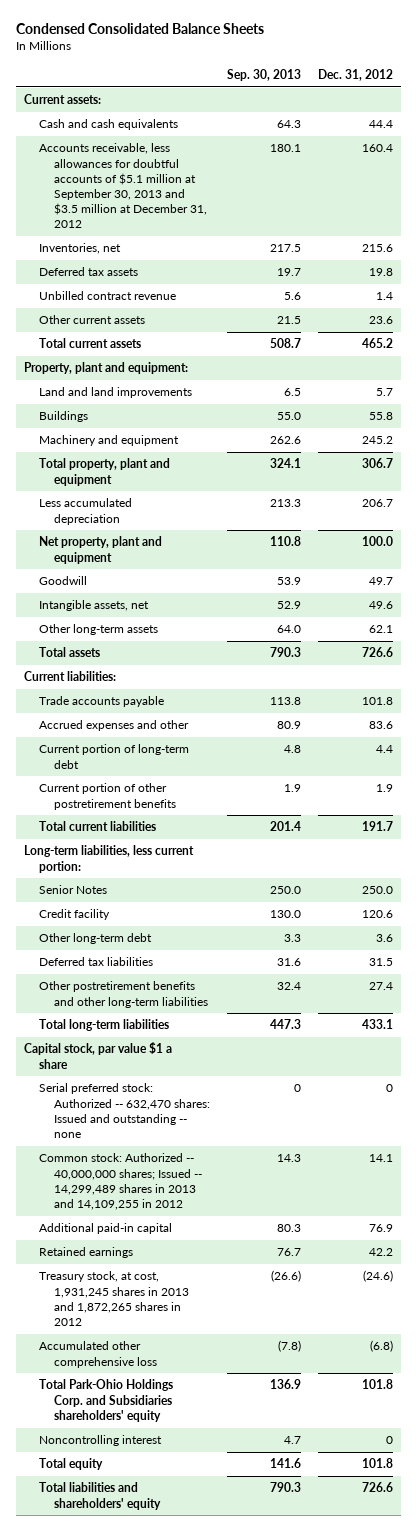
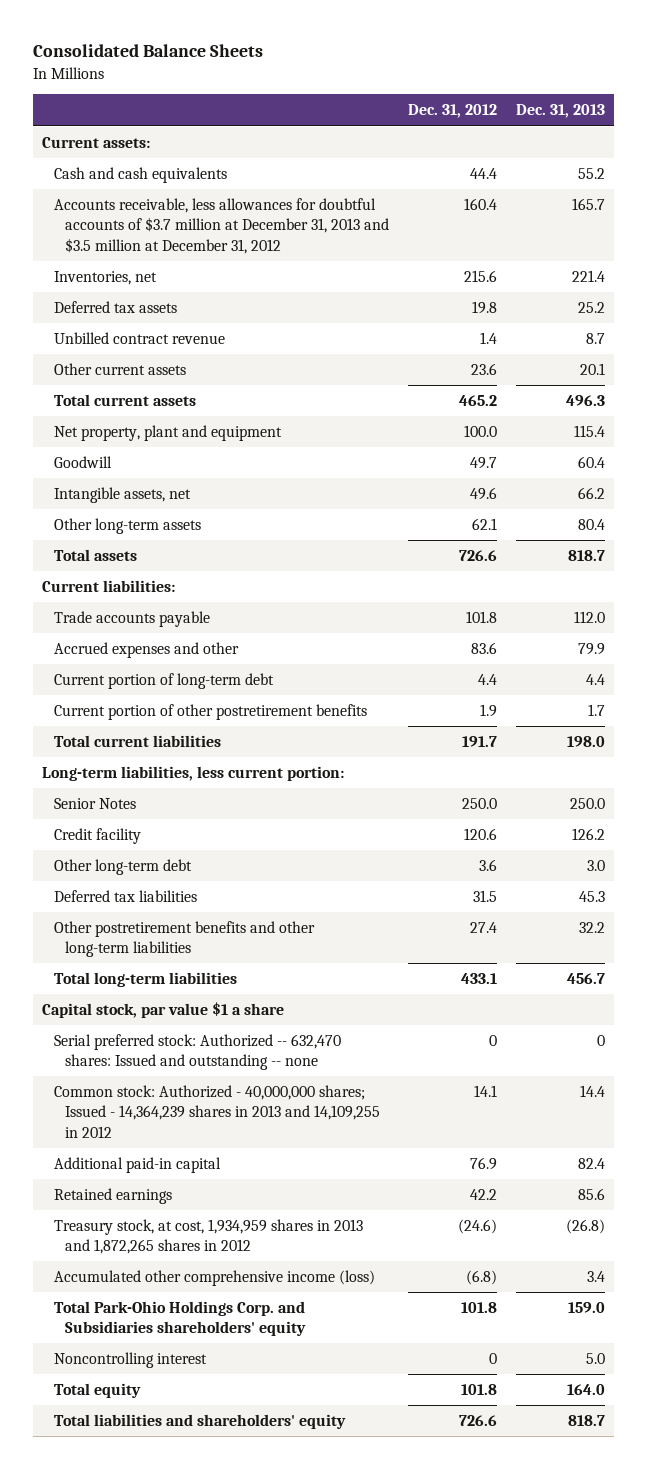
- Condensed Consolidated Balance Sheets
+ Consolidated Balance Sheets
- | Sep. 30, 2013 | Dec. 31, 2012
+ | Dec. 31, 2012 | Dec. 31, 2013
- Accounts receivable, less allowances for doubtful accounts of $5.1 million at September 30, 2013 and $3.5 million at December 31, 2012 | 180.1 | 160.4
+ Accounts receivable, less allowances for doubtful accounts of $3.7 million at December 31, 2013 and $3.5 million at December 31, 2012 | 160.4 | 165.7
- Property, plant and equipment:
- Land and land improvements | 6.5 | 5.7
- Buildings | 55.0 | 55.8
- Machinery and equipment | 262.6 | 245.2
- Total property, plant and equipment | 324.1 | 306.7
- Less accumulated depreciation | 213.3 | 206.7
- Common stock: Authorized -- 40,000,000 shares; Issued -- 14,299,489 shares in 2013 and 14,109,255 in 2012 | 14.3 | 14.1
+ Common stock: Authorized - 40,000,000 shares; Issued - 14,364,239 shares in 2013 and 14,109,255 in 2012 | 14.1 | 14.4
- Treasury stock, at cost, 1,931,245 shares in 2013 and 1,872,265 shares in 2012 | (26.6) | (24.6)
- Accumulated other comprehensive loss | (7.8) | (6.8)
+ Treasury stock, at cost, 1,934,959 shares in 2013 and 1,872,265 shares in 2012 | (24.6) | (26.8)
+ Accumulated other comprehensive income (loss) | (6.8) | 3.4

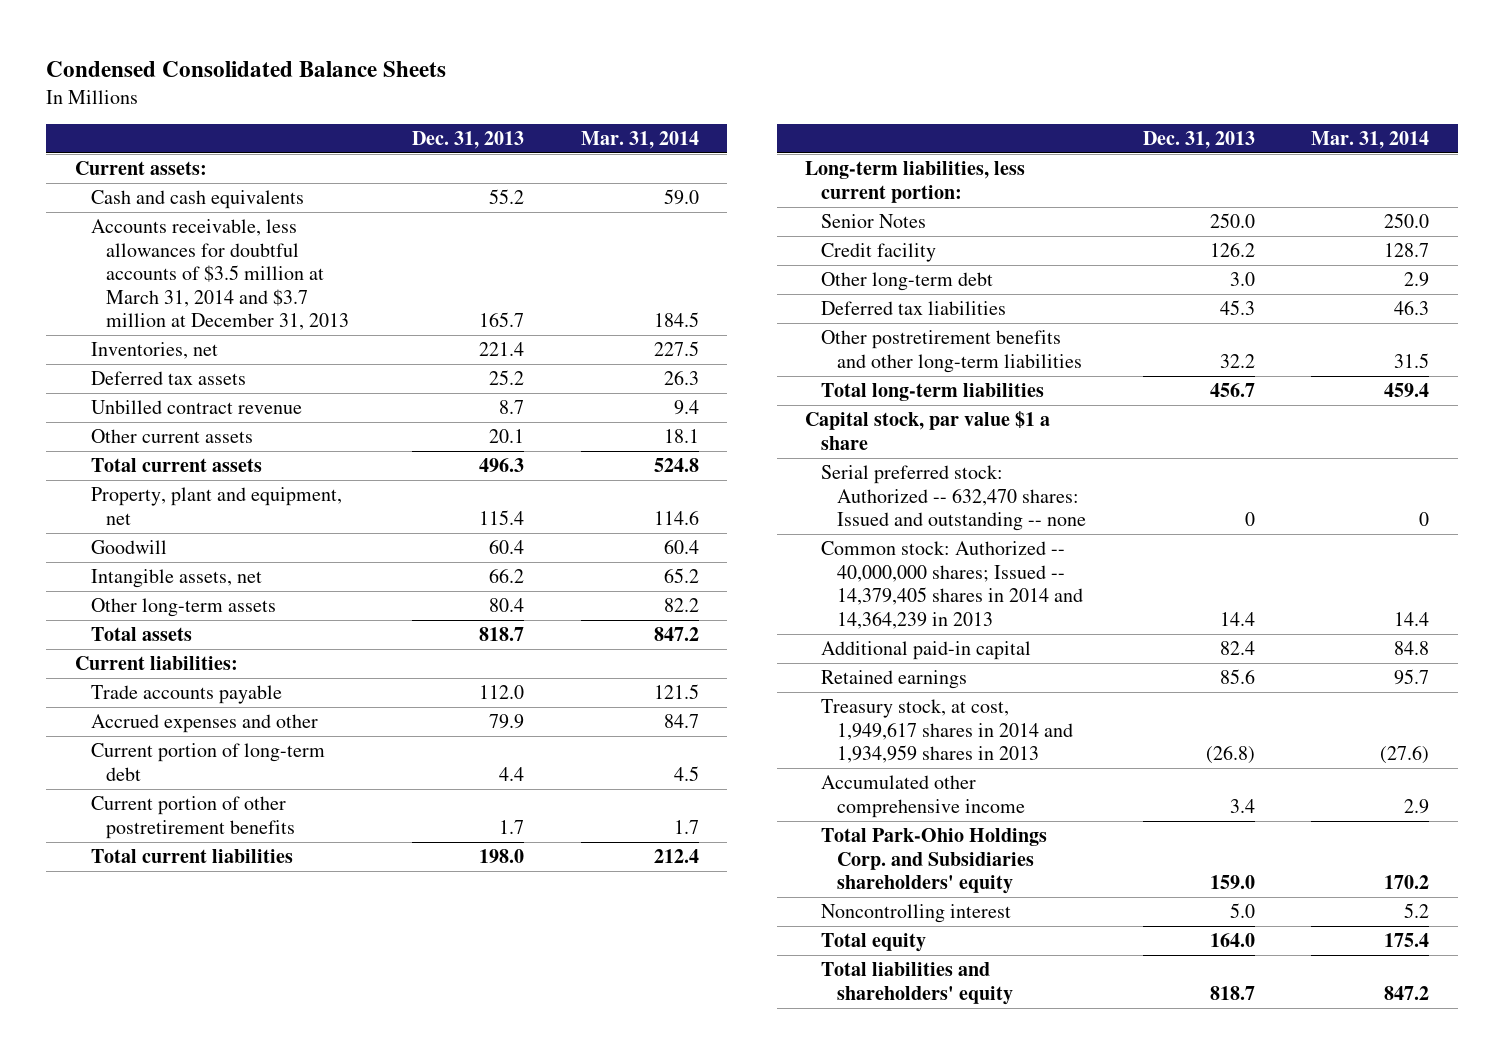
- Consolidated Balance Sheets
+ Condensed Consolidated Balance Sheets
- | Dec. 31, 2012 | Dec. 31, 2013
+ | Dec. 31, 2013 | Mar. 31, 2014
- Accounts receivable, less allowances for doubtful accounts of $3.7 million at December 31, 2013 and $3.5 million at December 31, 2012 | 160.4 | 165.7
+ Accounts receivable, less allowances for doubtful accounts of $3.5 million at March 31, 2014 and $3.7 million at December 31, 2013 | 165.7 | 184.5
- Net property, plant and equipment | 100.0 | 115.4
+ Property, plant and equipment, net | 115.4 | 114.6
- Common stock: Authorized - 40,000,000 shares; Issued - 14,364,239 shares in 2013 and 14,109,255 in 2012 | 14.1 | 14.4
+ Common stock: Authorized -- 40,000,000 shares; Issued -- 14,379,405 shares in 2014 and 14,364,239 in 2013 | 14.4 | 14.4
- Treasury stock, at cost, 1,934,959 shares in 2013 and 1,872,265 shares in 2012 | (24.6) | (26.8)
- Accumulated other comprehensive income (loss) | (6.8) | 3.4
+ Treasury stock, at cost, 1,949,617 shares in 2014 and 1,934,959 shares in 2013 | (26.8) | (27.6)
+ Accumulated other comprehensive income | 3.4 | 2.9

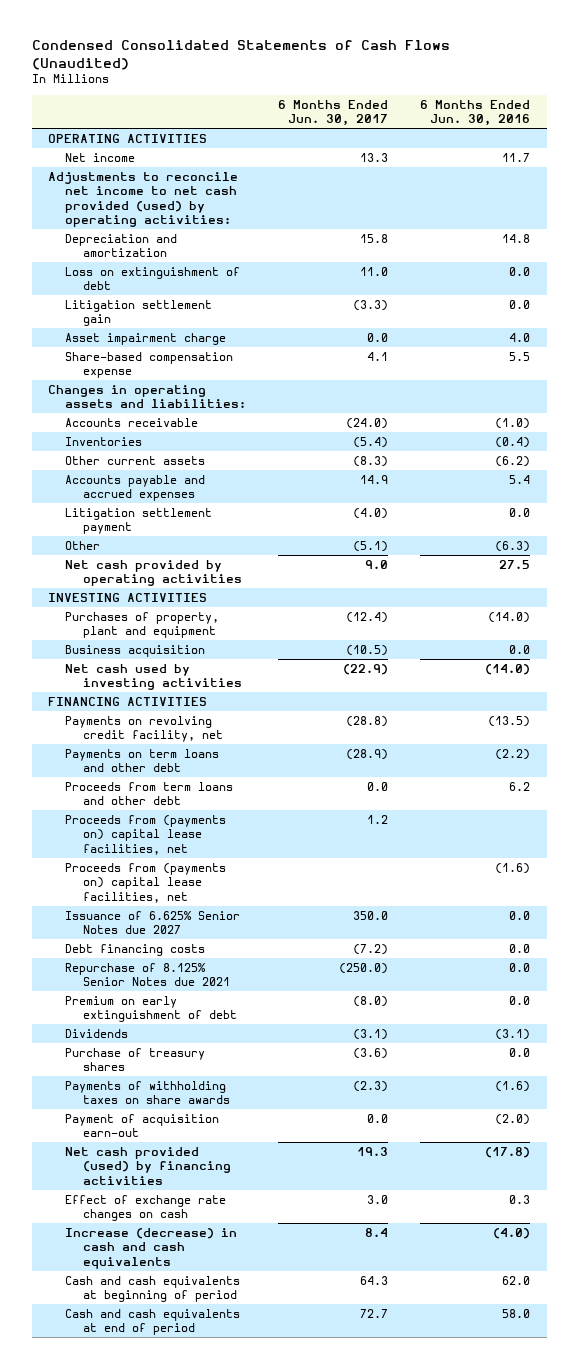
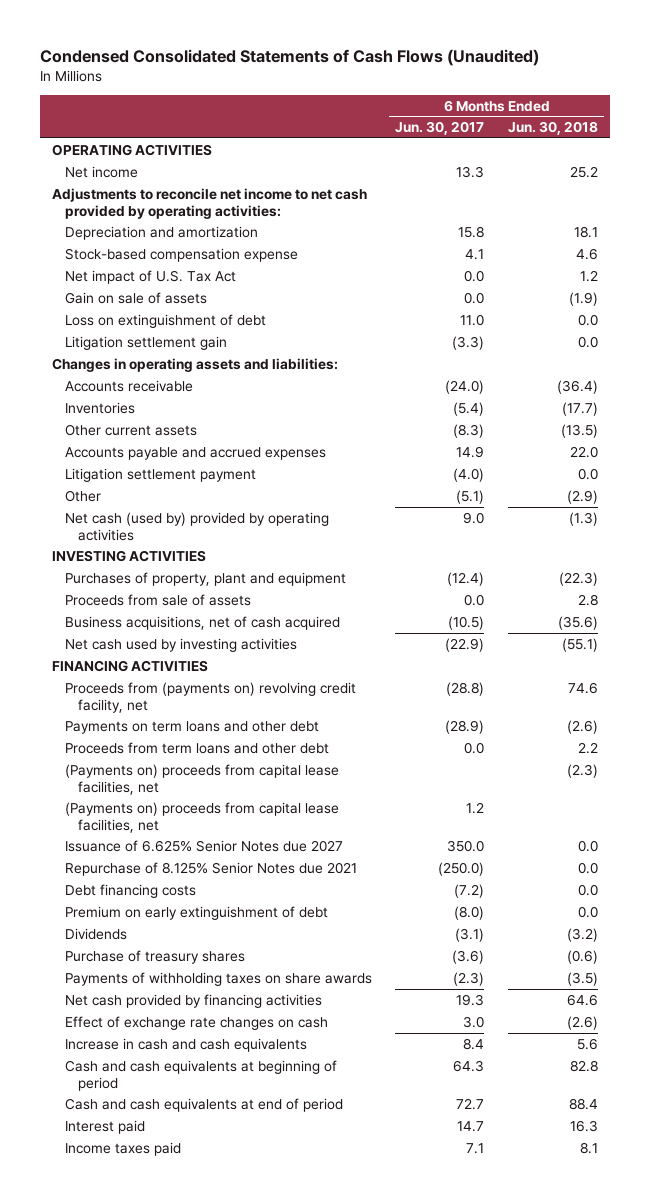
- | 6 Months Ended Jun. 30, 2017 | 6 Months Ended Jun. 30, 2016
+ | 6 Months Ended Jun. 30, 2017 | 6 Months Ended Jun. 30, 2018
- Adjustments to reconcile net income to net cash provided (used) by operating activities:
+ Adjustments to reconcile net income to net cash provided by operating activities:
+ Stock-based compensation expense | 4.1 | 4.6
+ Net impact of U.S. Tax Act | 0.0 | 1.2
+ Gain on sale of assets | 0.0 | (1.9)
- Asset impairment charge | 0.0 | 4.0
- Share-based compensation expense | 4.1 | 5.5
- Net cash provided by operating activities | 9.0 | 27.5
+ Net cash (used by) provided by operating activities | 9.0 | (1.3)
- Business acquisition | (10.5) | 0.0
+ Proceeds from sale of assets | 0.0 | 2.8
+ Business acquisitions, net of cash acquired | (10.5) | (35.6)
- Payments on revolving credit facility, net | (28.8) | (13.5)
+ Proceeds from (payments on) revolving credit facility, net | (28.8) | 74.6
- Proceeds from (payments on) capital lease facilities, net | 1.2 |
- Proceeds from (payments on) capital lease facilities, net | | (1.6)
+ (Payments on) proceeds from capital lease facilities, net | | (2.3)
+ (Payments on) proceeds from capital lease facilities, net | 1.2 |
moved down: Debt financing costs | (7.2) | 0.0
- Payment of acquisition earn-out | 0.0 | (2.0)
- Net cash provided (used) by financing activities | 19.3 | (17.8)
+ Net cash provided by financing activities | 19.3 | 64.6
- Increase (decrease) in cash and cash equivalents | 8.4 | (4.0)
+ Increase in cash and cash equivalents | 8.4 | 5.6
+ Interest paid | 14.7 | 16.3
+ Income taxes paid | 7.1 | 8.1

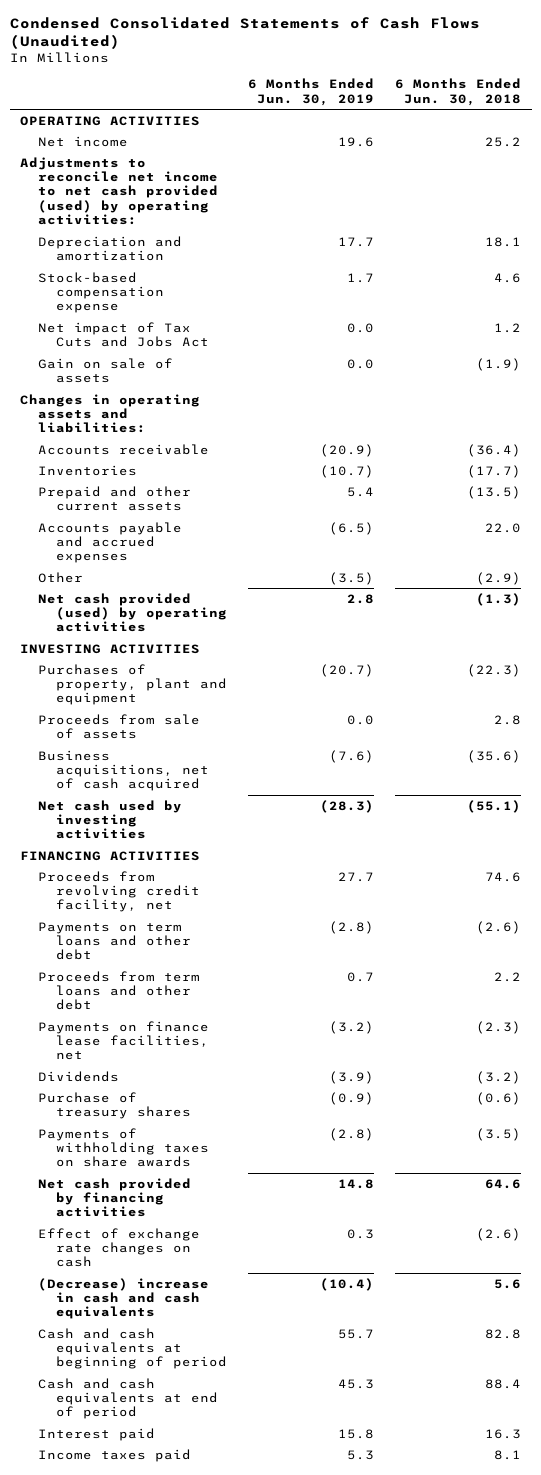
- | 6 Months Ended Jun. 30, 2017 | 6 Months Ended Jun. 30, 2018
+ | 6 Months Ended Jun. 30, 2019 | 6 Months Ended Jun. 30, 2018
- Adjustments to reconcile net income to net cash provided by operating activities:
+ Adjustments to reconcile net income to net cash provided (used) by operating activities:
- Net impact of U.S. Tax Act | 0.0 | 1.2
+ Net impact of Tax Cuts and Jobs Act | 0.0 | 1.2
- Loss on extinguishment of debt | 11.0 | 0.0
- Litigation settlement gain | (3.3) | 0.0
- Other current assets | (8.3) | (13.5)
+ Prepaid and other current assets | 5.4 | (13.5)
- Litigation settlement payment | (4.0) | 0.0
- Net cash (used by) provided by operating activities | 9.0 | (1.3)
+ Net cash provided (used) by operating activities | 2.8 | (1.3)
- Proceeds from (payments on) revolving credit facility, net | (28.8) | 74.6
+ Proceeds from revolving credit facility, net | 27.7 | 74.6
- (Payments on) proceeds from capital lease facilities, net | | (2.3)
- (Payments on) proceeds from capital lease facilities, net | 1.2 |
- Issuance of 6.625% Senior Notes due 2027 | 350.0 | 0.0
- Repurchase of 8.125% Senior Notes due 2021 | (250.0) | 0.0
- Debt financing costs | (7.2) | 0.0
- Premium on early extinguishment of debt | (8.0) | 0.0
+ Payments on finance lease facilities, net | (3.2) | (2.3)
- Increase in cash and cash equivalents | 8.4 | 5.6
+ (Decrease) increase in cash and cash equivalents | (10.4) | 5.6

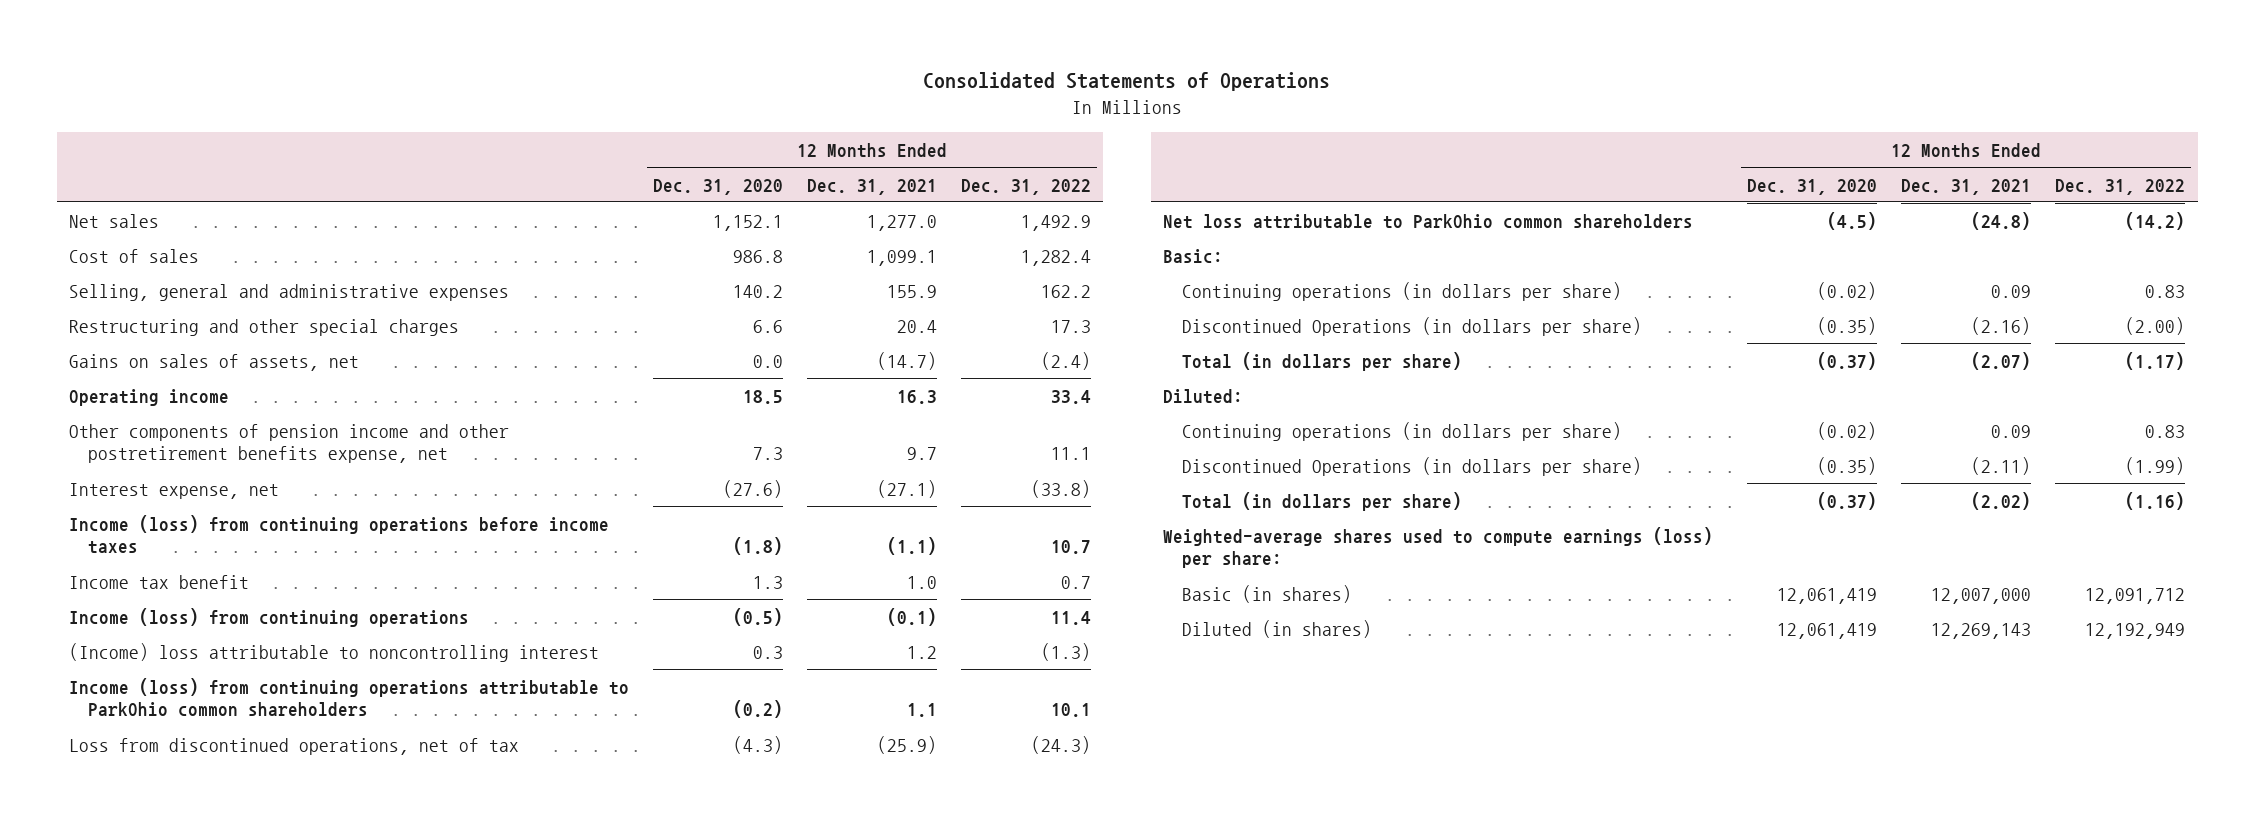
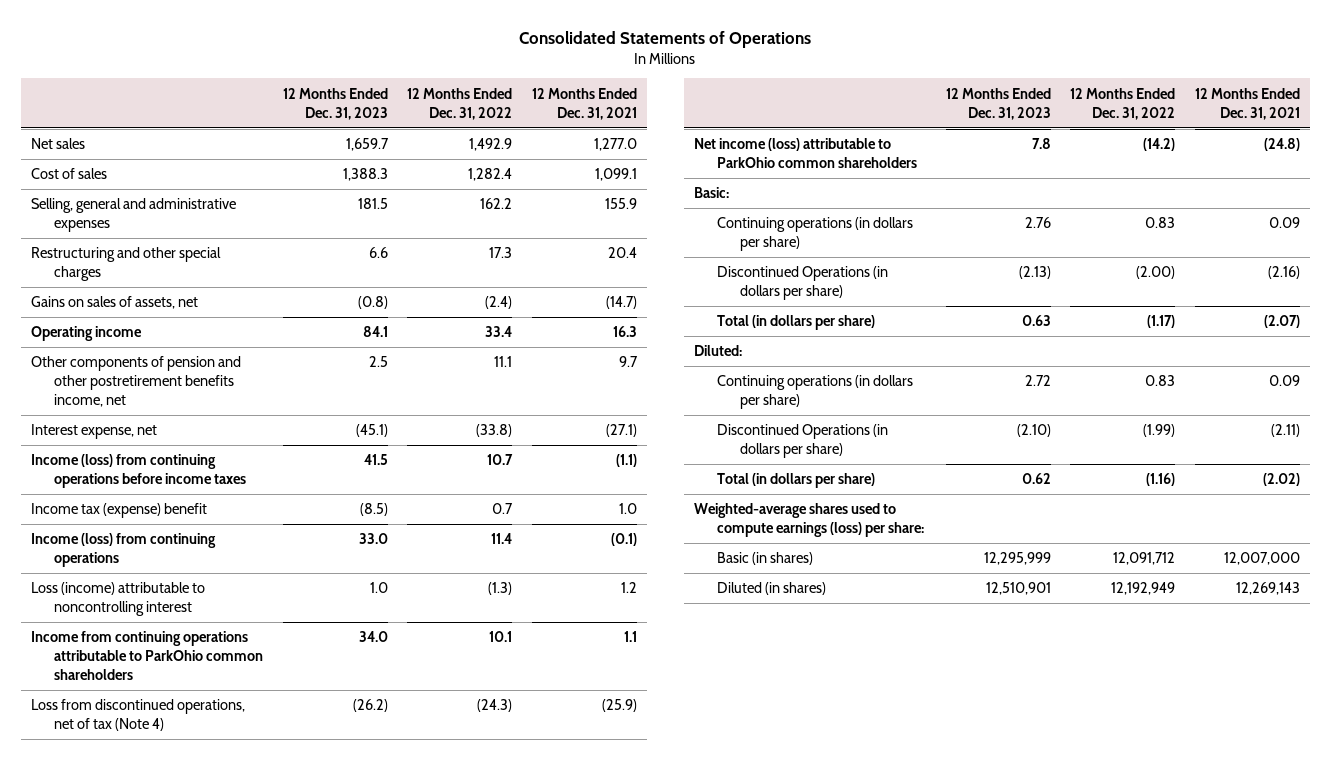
- | 12 Months Ended Dec. 31, 2020 | 12 Months Ended Dec. 31, 2021 | 12 Months Ended Dec. 31, 2022
+ | 12 Months Ended Dec. 31, 2023 | 12 Months Ended Dec. 31, 2022 | 12 Months Ended Dec. 31, 2021
- Other components of pension income and other postretirement benefits expense, net | 7.3 | 9.7 | 11.1
+ Other components of pension and other postretirement benefits income, net | 2.5 | 11.1 | 9.7
- Income tax benefit | 1.3 | 1.0 | 0.7
+ Income tax (expense) benefit | (8.5) | 0.7 | 1.0
- (Income) loss attributable to noncontrolling interest | 0.3 | 1.2 | (1.3)
- Income (loss) from continuing operations attributable to ParkOhio common shareholders | (0.2) | 1.1 | 10.1
- Loss from discontinued operations, net of tax | (4.3) | (25.9) | (24.3)
- Net loss attributable to ParkOhio common shareholders | (4.5) | (24.8) | (14.2)
+ Loss (income) attributable to noncontrolling interest | 1.0 | (1.3) | 1.2
+ Income from continuing operations attributable to ParkOhio common shareholders | 34.0 | 10.1 | 1.1
+ Loss from discontinued operations, net of tax (Note 4) | (26.2) | (24.3) | (25.9)
+ Net income (loss) attributable to ParkOhio common shareholders | 7.8 | (14.2) | (24.8)

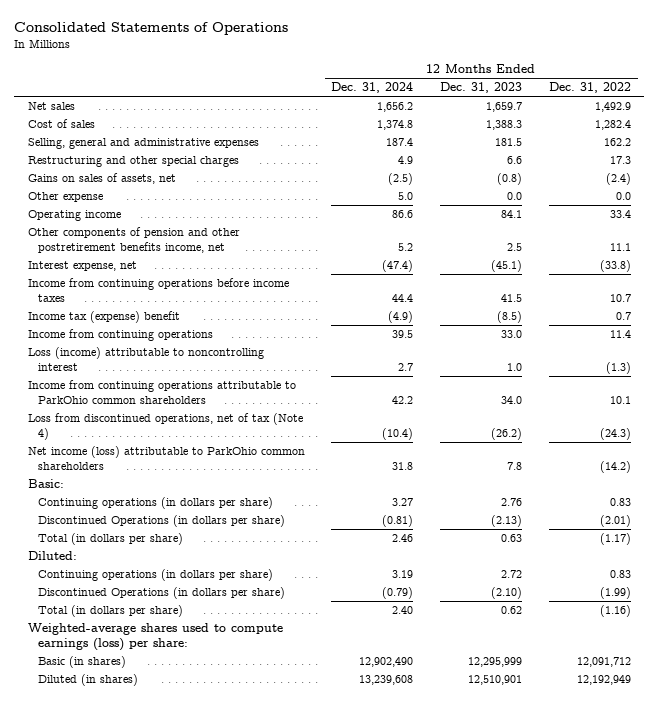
- | 12 Months Ended Dec. 31, 2023 | 12 Months Ended Dec. 31, 2022 | 12 Months Ended Dec. 31, 2021
+ | 12 Months Ended Dec. 31, 2024 | 12 Months Ended Dec. 31, 2023 | 12 Months Ended Dec. 31, 2022
+ Other expense | 5.0 | 0.0 | 0.0
- Income (loss) from continuing operations before income taxes | 41.5 | 10.7 | (1.1)
+ Income from continuing operations before income taxes | 44.4 | 41.5 | 10.7
- Income (loss) from continuing operations | 33.0 | 11.4 | (0.1)
+ Income from continuing operations | 39.5 | 33.0 | 11.4
- Discontinued Operations (in dollars per share) | (2.13) | (2.00) | (2.16)
+ Discontinued Operations (in dollars per share) | (0.81) | (2.13) | (2.01)

